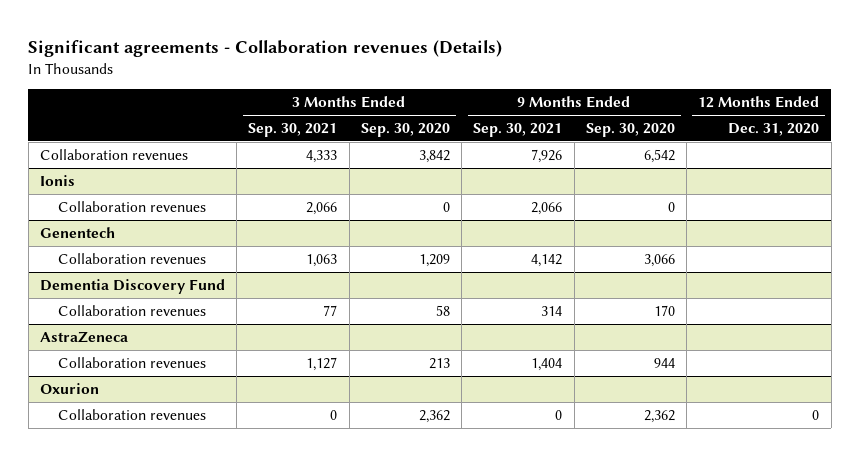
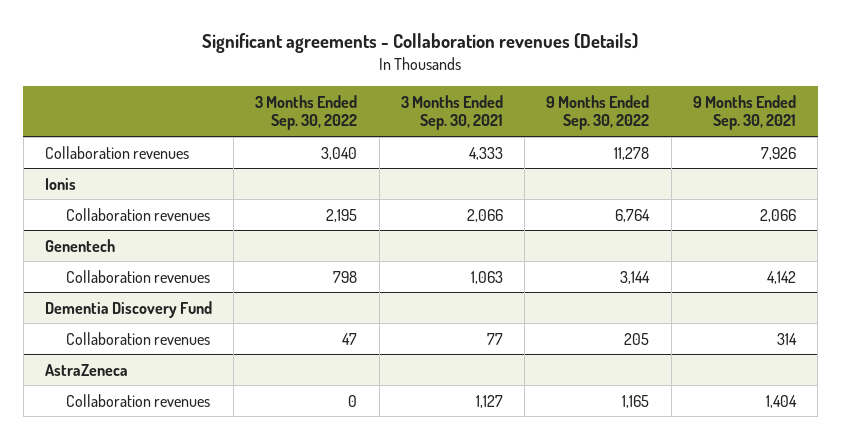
- | 3 Months Ended Sep. 30, 2021 | 3 Months Ended Sep. 30, 2020 | 9 Months Ended Sep. 30, 2021 | 9 Months Ended Sep. 30, 2020 | 12 Months Ended Dec. 31, 2020
+ | 3 Months Ended Sep. 30, 2022 | 3 Months Ended Sep. 30, 2021 | 9 Months Ended Sep. 30, 2022 | 9 Months Ended Sep. 30, 2021
- Oxurion
- Collaboration revenues | 0 | 2,362 | 0 | 2,362 | 0

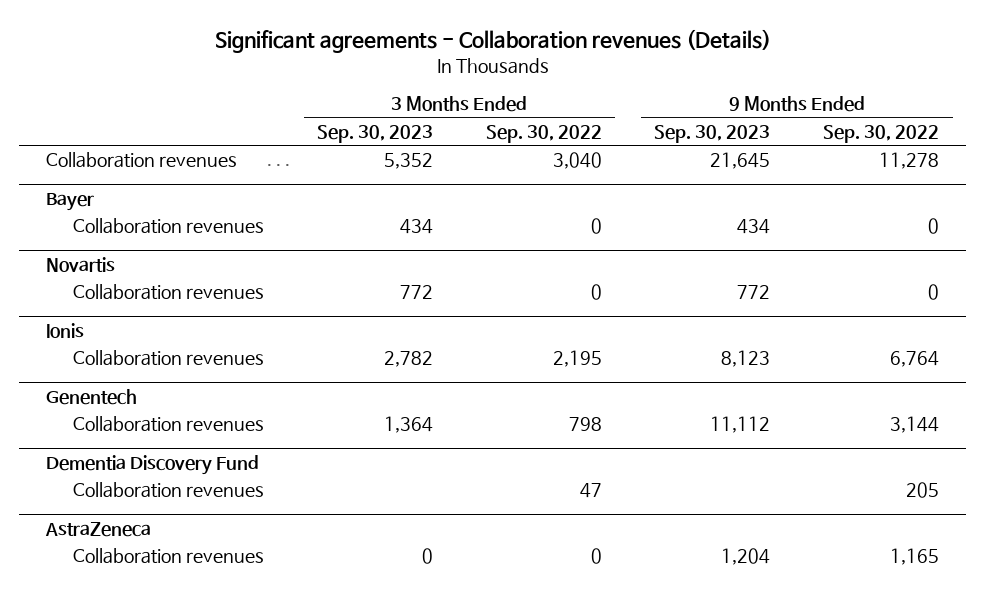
- | 3 Months Ended Sep. 30, 2022 | 3 Months Ended Sep. 30, 2021 | 9 Months Ended Sep. 30, 2022 | 9 Months Ended Sep. 30, 2021
+ | 3 Months Ended Sep. 30, 2023 | 3 Months Ended Sep. 30, 2022 | 9 Months Ended Sep. 30, 2023 | 9 Months Ended Sep. 30, 2022
+ Bayer
+ Collaboration revenues | 434 | 0 | 434 | 0
+ Novartis
+ Collaboration revenues | 772 | 0 | 772 | 0

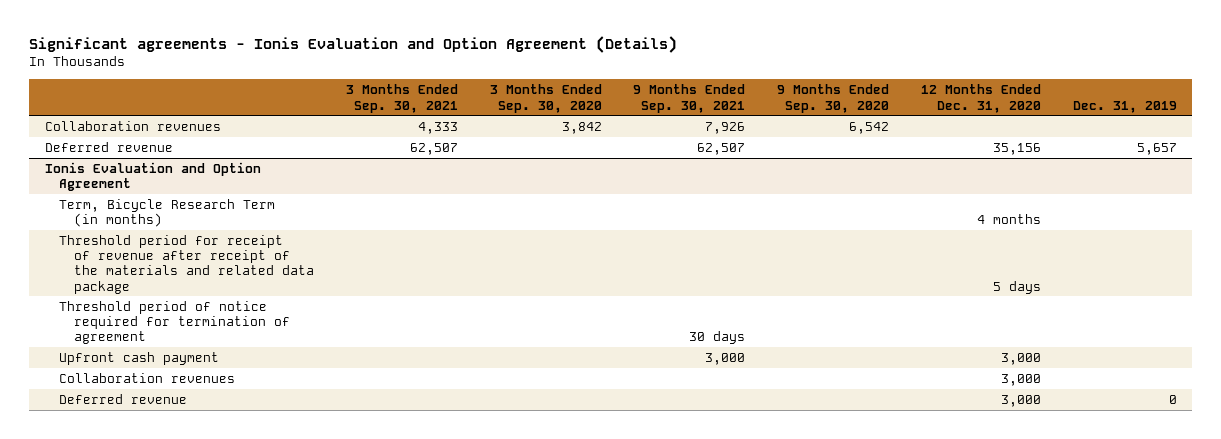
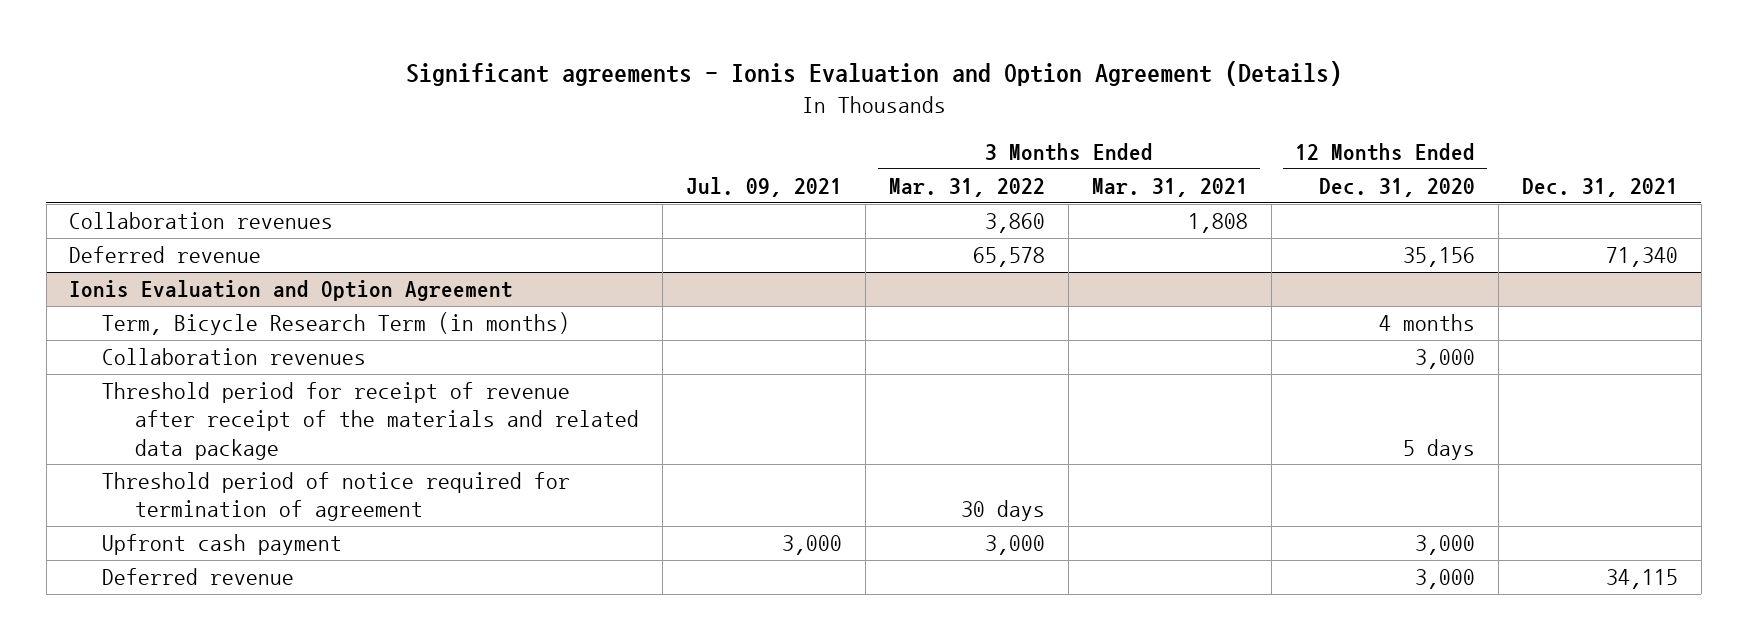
- | 3 Months Ended Sep. 30, 2021 | 3 Months Ended Sep. 30, 2020 | 9 Months Ended Sep. 30, 2021 | 9 Months Ended Sep. 30, 2020 | 12 Months Ended Dec. 31, 2020 | Dec. 31, 2019
+ | Jul. 09, 2021 | 3 Months Ended Mar. 31, 2022 | 3 Months Ended Mar. 31, 2021 | 12 Months Ended Dec. 31, 2020 | Dec. 31, 2021
@ Ionis Evaluation and Option Agreement
moved up: Collaboration revenues | | | | 3,000 |

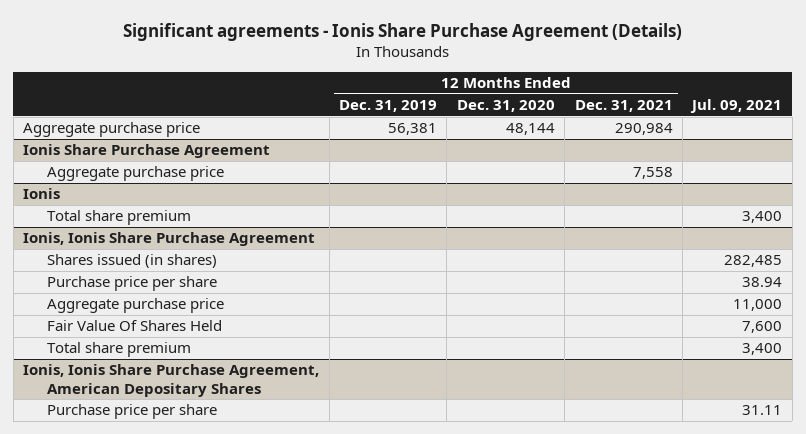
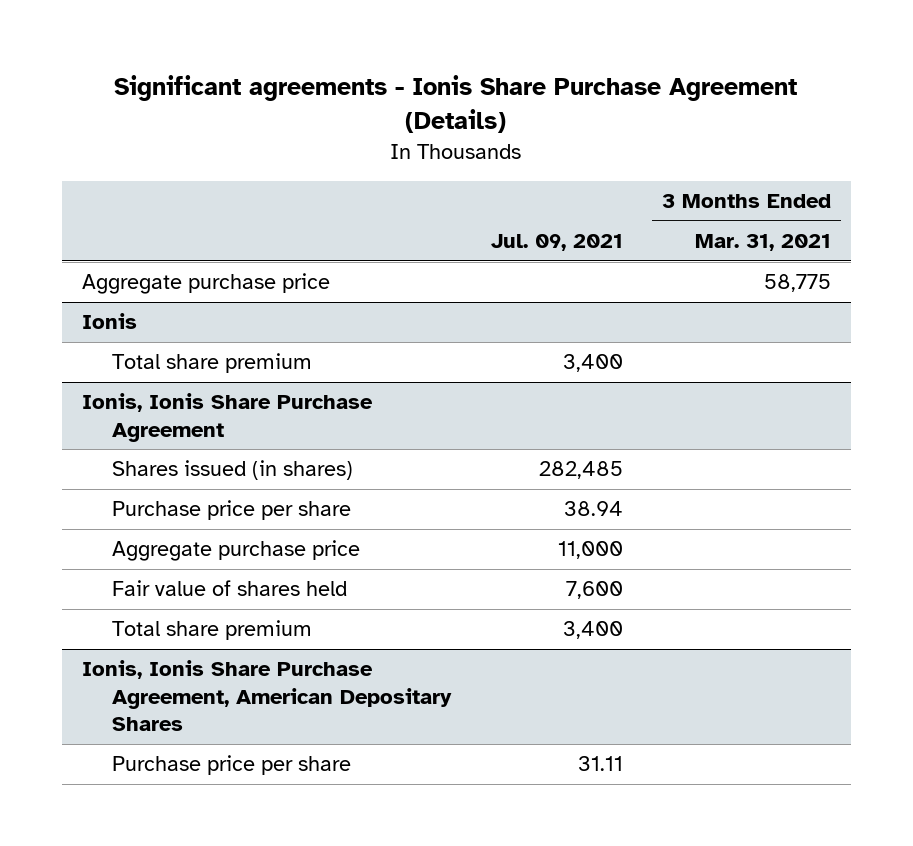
- | 12 Months Ended Dec. 31, 2019 | 12 Months Ended Dec. 31, 2020 | 12 Months Ended Dec. 31, 2021 | Jul. 09, 2021
+ | Jul. 09, 2021 | 3 Months Ended Mar. 31, 2021
- Ionis Share Purchase Agreement
- Aggregate purchase price | | | 7,558 |
@ Ionis, Ionis Share Purchase Agreement
- Fair Value Of Shares Held | | | | 7,600
+ Fair value of shares held | 7,600 |

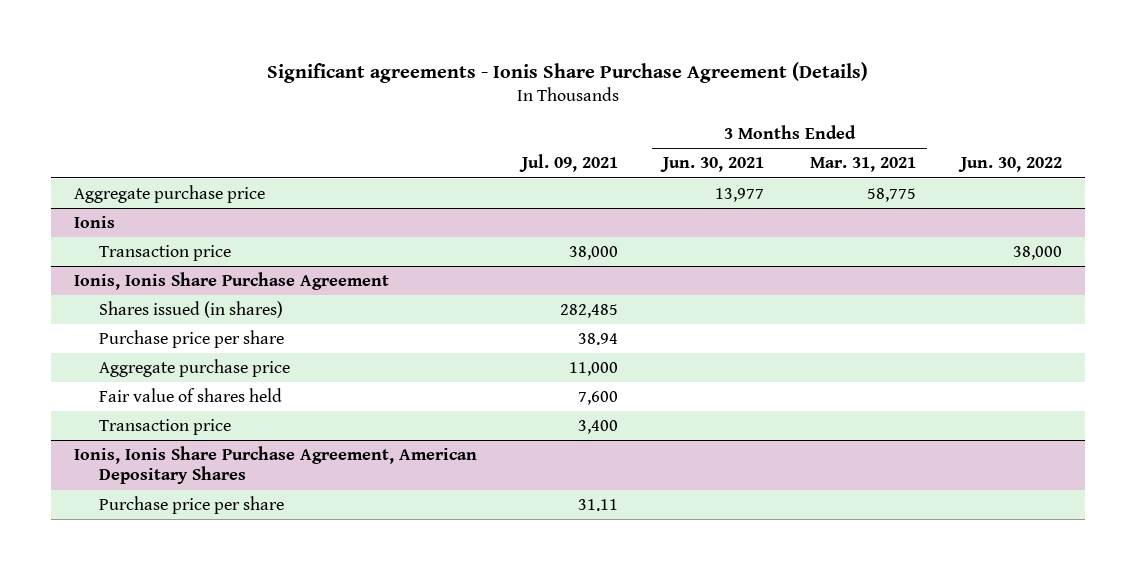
- | Jul. 09, 2021 | 3 Months Ended Mar. 31, 2021
+ | Jul. 09, 2021 | 3 Months Ended Jun. 30, 2021 | 3 Months Ended Mar. 31, 2021 | Jun. 30, 2022
@ Ionis
- Total share premium | 3,400 |
+ Transaction price | 38,000 | | | 38,000
@ Ionis, Ionis Share Purchase Agreement
- Total share premium | 3,400 |
+ Transaction price | 3,400 | | |

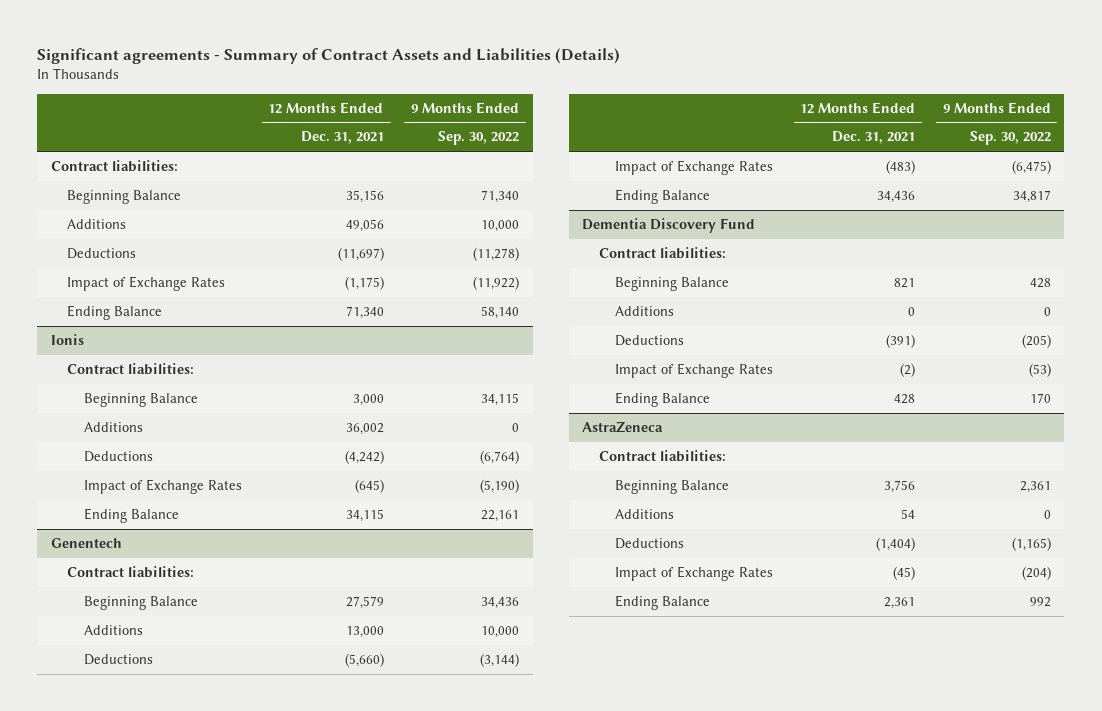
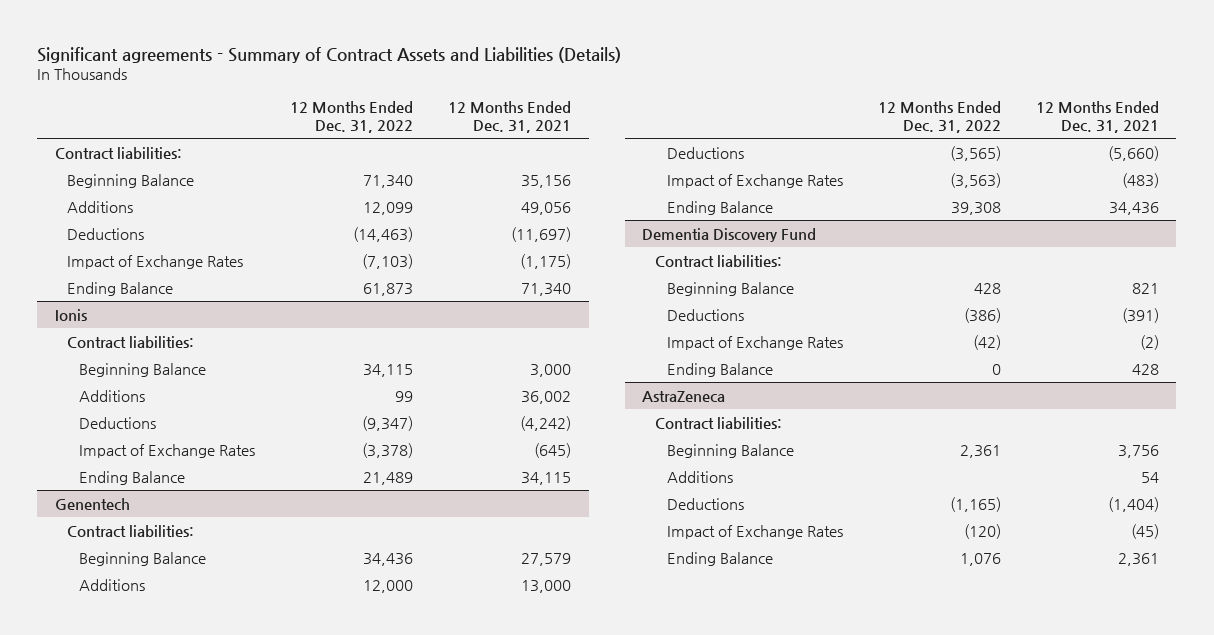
- | 12 Months Ended Dec. 31, 2021 | 9 Months Ended Sep. 30, 2022
+ | 12 Months Ended Dec. 31, 2022 | 12 Months Ended Dec. 31, 2021
@ Dementia Discovery Fund
- Additions | 0 | 0

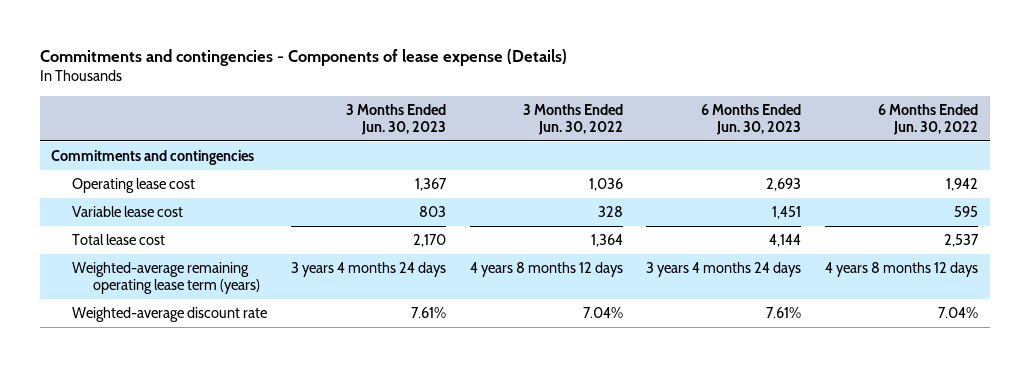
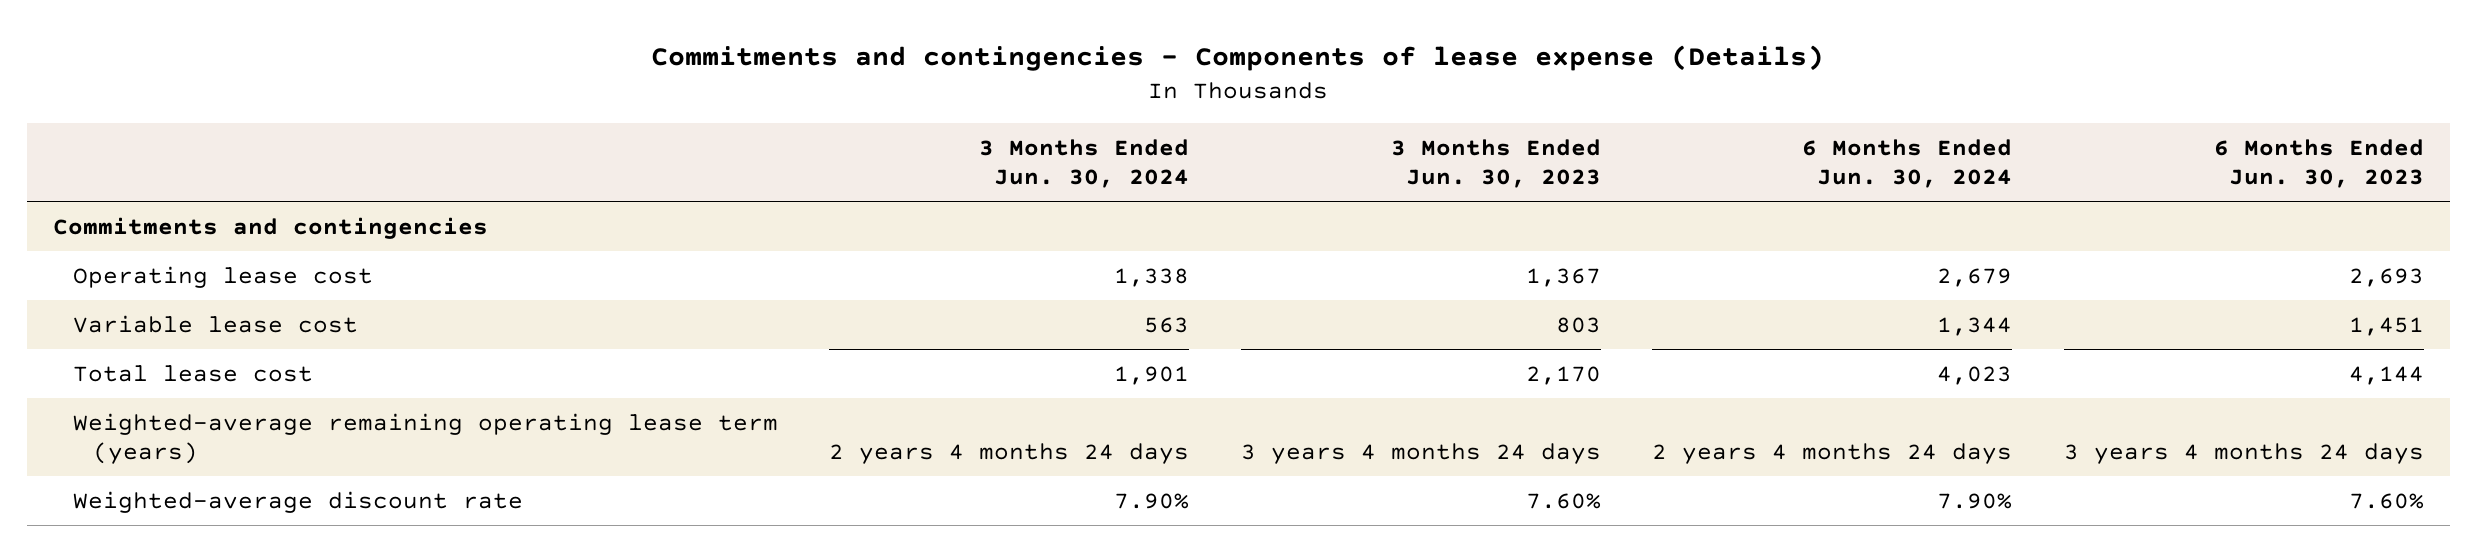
- | 3 Months Ended Jun. 30, 2023 | 3 Months Ended Jun. 30, 2022 | 6 Months Ended Jun. 30, 2023 | 6 Months Ended Jun. 30, 2022
+ | 3 Months Ended Jun. 30, 2024 | 3 Months Ended Jun. 30, 2023 | 6 Months Ended Jun. 30, 2024 | 6 Months Ended Jun. 30, 2023
- Weighted-average discount rate | 7.61% | 7.04% | 7.61% | 7.04%
+ Weighted-average discount rate | 7.90% | 7.60% | 7.90% | 7.60%

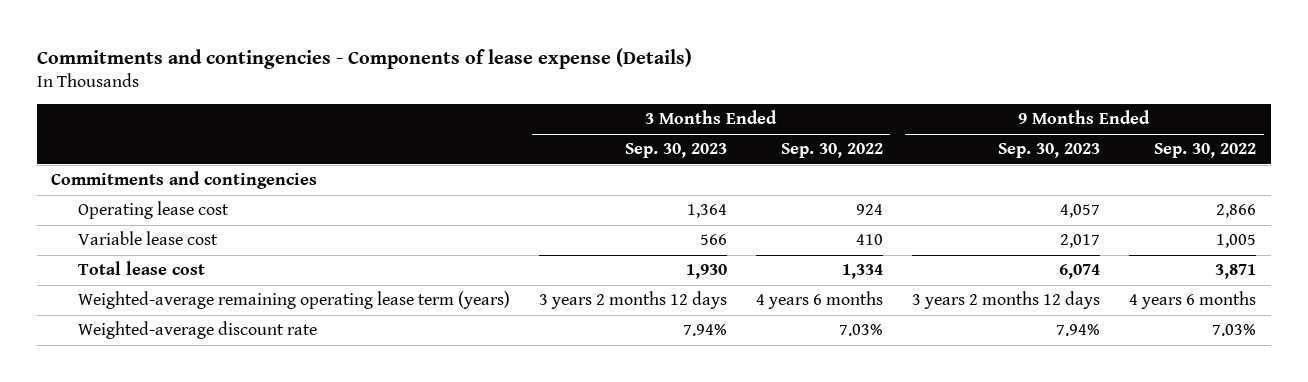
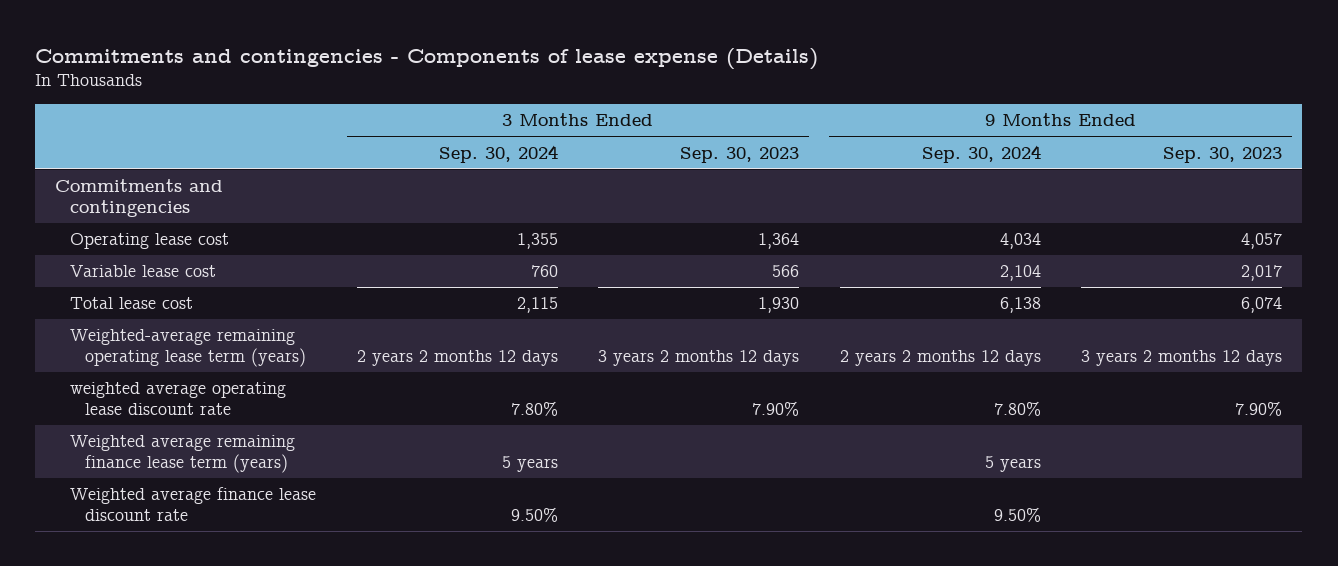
- | 3 Months Ended Sep. 30, 2023 | 3 Months Ended Sep. 30, 2022 | 9 Months Ended Sep. 30, 2023 | 9 Months Ended Sep. 30, 2022
+ | 3 Months Ended Sep. 30, 2024 | 3 Months Ended Sep. 30, 2023 | 9 Months Ended Sep. 30, 2024 | 9 Months Ended Sep. 30, 2023
- Weighted-average discount rate | 7.94% | 7.03% | 7.94% | 7.03%
+ weighted average operating lease discount rate | 7.80% | 7.90% | 7.80% | 7.90%
+ Weighted average remaining finance lease term (years) | 5 years | | 5 years |
+ Weighted average finance lease discount rate | 9.50% | | 9.50% |

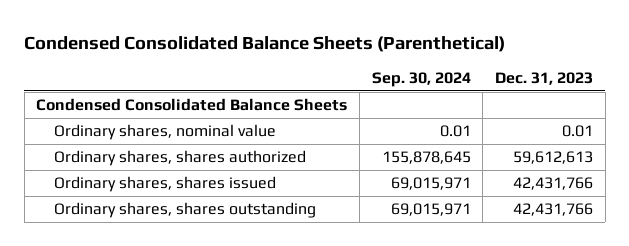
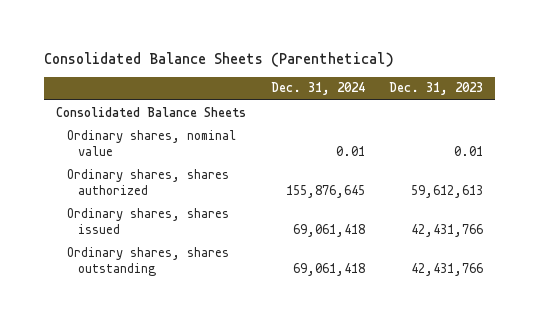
- Condensed Consolidated Balance Sheets (Parenthetical)
+ Consolidated Balance Sheets (Parenthetical)
- | Sep. 30, 2024 | Dec. 31, 2023
+ | Dec. 31, 2024 | Dec. 31, 2023
- Condensed Consolidated Balance Sheets
+ Consolidated Balance Sheets

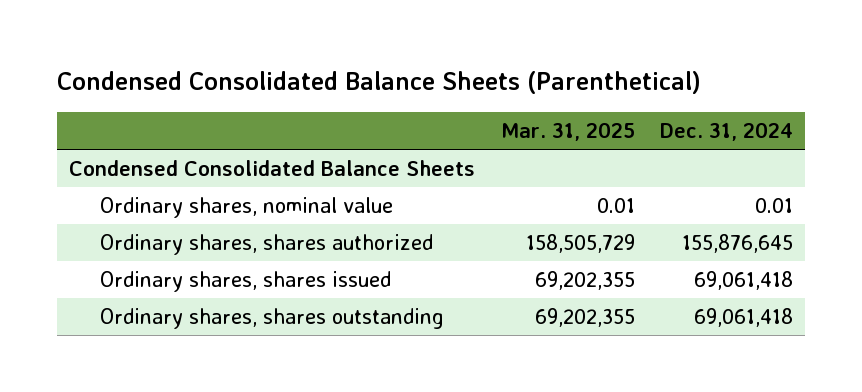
- Consolidated Balance Sheets (Parenthetical)
+ Condensed Consolidated Balance Sheets (Parenthetical)
- | Dec. 31, 2024 | Dec. 31, 2023
+ | Mar. 31, 2025 | Dec. 31, 2024
- Consolidated Balance Sheets
+ Condensed Consolidated Balance Sheets

